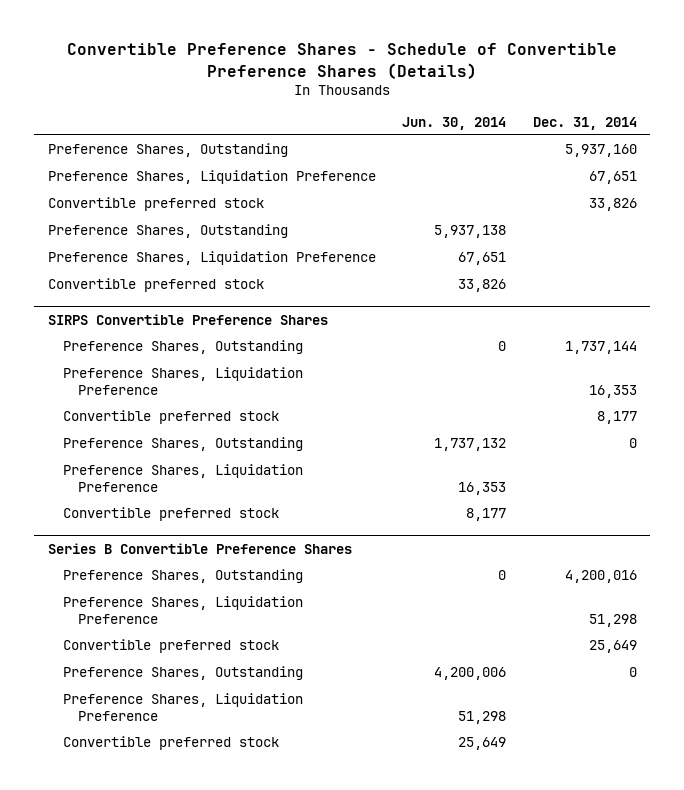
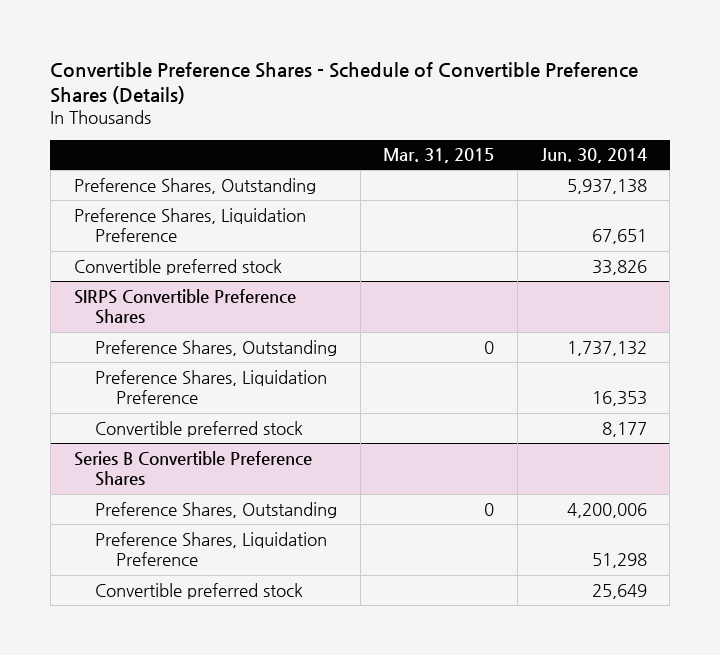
- | Jun. 30, 2014 | Dec. 31, 2014
+ | Mar. 31, 2015 | Jun. 30, 2014
- Preference Shares, Outstanding | | 5,937,160
- Preference Shares, Liquidation Preference | | 67,651
- Convertible preferred stock | | 33,826
@ SIRPS Convertible Preference Shares
- Preference Shares, Outstanding | 0 | 1,737,144
- Preference Shares, Liquidation Preference | | 16,353
- Convertible preferred stock | | 8,177
@ Series B Convertible Preference Shares
- Preference Shares, Outstanding | 0 | 4,200,016
- Preference Shares, Liquidation Preference | | 51,298
- Convertible preferred stock | | 25,649

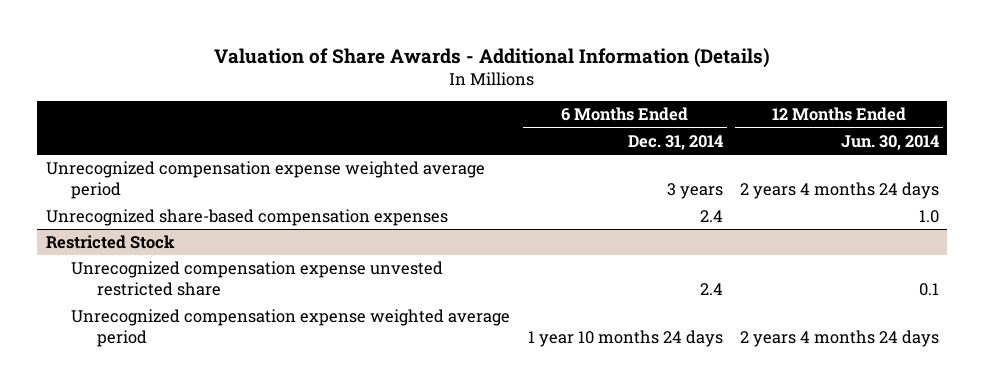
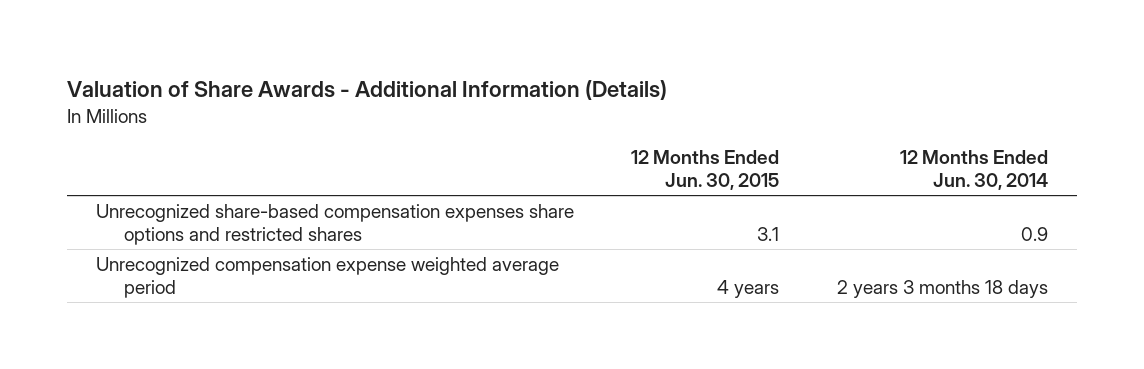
- | 6 Months Ended Dec. 31, 2014 | 12 Months Ended Jun. 30, 2014
+ | 12 Months Ended Jun. 30, 2015 | 12 Months Ended Jun. 30, 2014
- Unrecognized compensation expense weighted average period | 3 years | 2 years 4 months 24 days
- Unrecognized share-based compensation expenses | 2.4 | 1.0
- Restricted Stock
- Unrecognized compensation expense unvested restricted share | 2.4 | 0.1
- Unrecognized compensation expense weighted average period | 1 year 10 months 24 days | 2 years 4 months 24 days
+ Unrecognized share-based compensation expenses share options and restricted shares | 3.1 | 0.9
+ Unrecognized compensation expense weighted average period | 4 years | 2 years 3 months 18 days

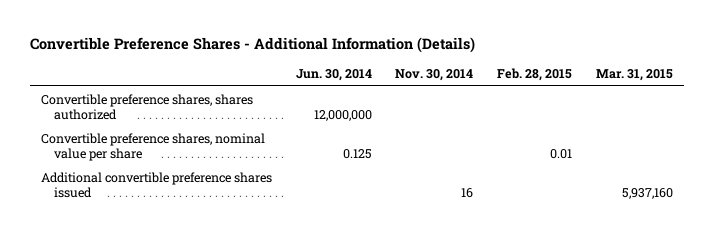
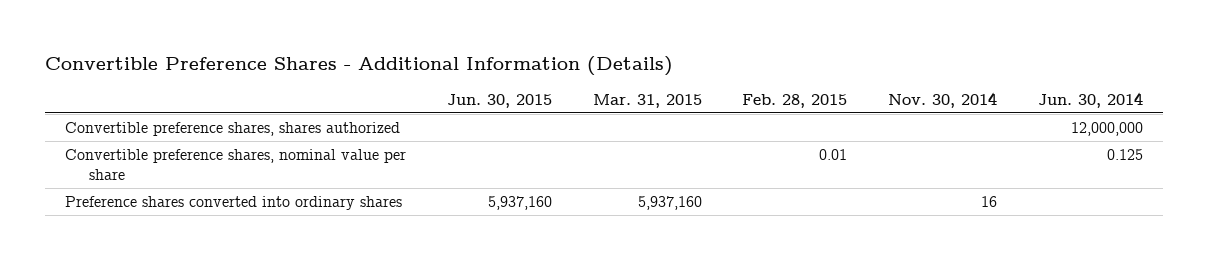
- | Jun. 30, 2014 | Nov. 30, 2014 | Feb. 28, 2015 | Mar. 31, 2015
+ | Jun. 30, 2015 | Mar. 31, 2015 | Feb. 28, 2015 | Nov. 30, 2014 | Jun. 30, 2014
- Additional convertible preference shares issued | | 16 | | 5,937,160
+ Preference shares converted into ordinary shares | 5,937,160 | 5,937,160 | | 16 |

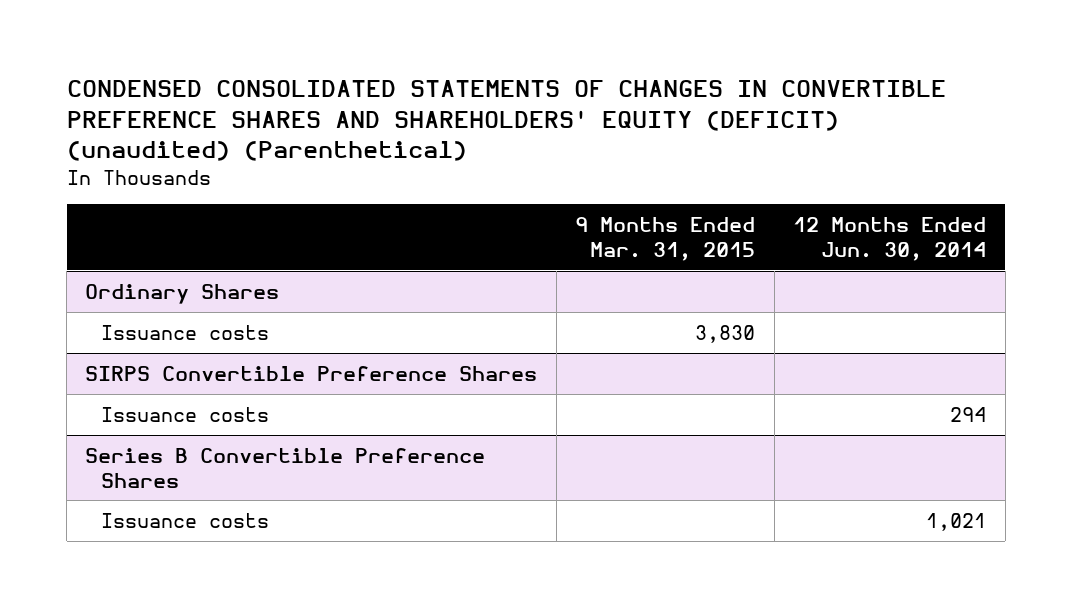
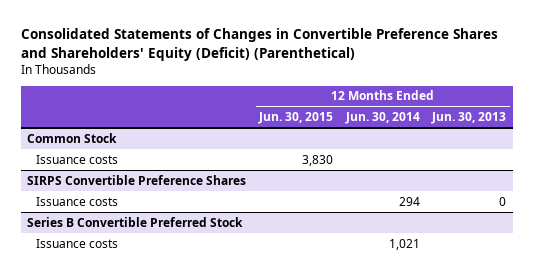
- CONDENSED CONSOLIDATED STATEMENTS OF CHANGES IN CONVERTIBLE PREFERENCE SHARES AND SHAREHOLDERS' EQUITY (DEFICIT) (unaudited) (Parenthetical)
+ Consolidated Statements of Changes in Convertible Preference Shares and Shareholders' Equity (Deficit) (Parenthetical)
- | 9 Months Ended Mar. 31, 2015 | 12 Months Ended Jun. 30, 2014
+ | 12 Months Ended Jun. 30, 2015 | 12 Months Ended Jun. 30, 2014 | 12 Months Ended Jun. 30, 2013
- Ordinary Shares
+ Common Stock
- Series B Convertible Preference Shares
+ Series B Convertible Preferred Stock

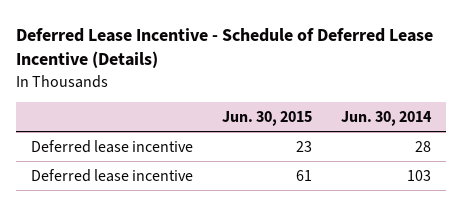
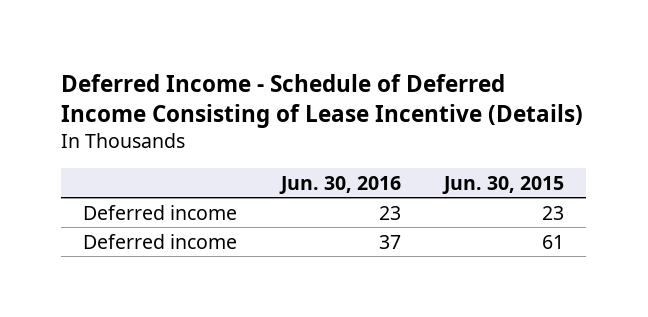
- Deferred Lease Incentive - Schedule of Deferred Lease Incentive (Details)
+ Deferred Income - Schedule of Deferred Income Consisting of Lease Incentive (Details)
- | Jun. 30, 2015 | Jun. 30, 2014
+ | Jun. 30, 2016 | Jun. 30, 2015
- Deferred lease incentive | 23 | 28
- Deferred lease incentive | 61 | 103
+ Deferred income | 23 | 23
+ Deferred income | 37 | 61

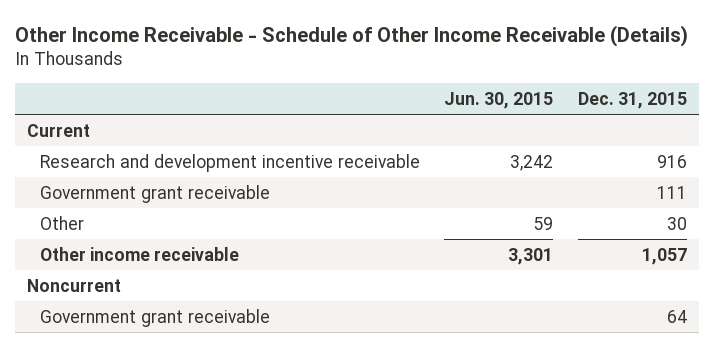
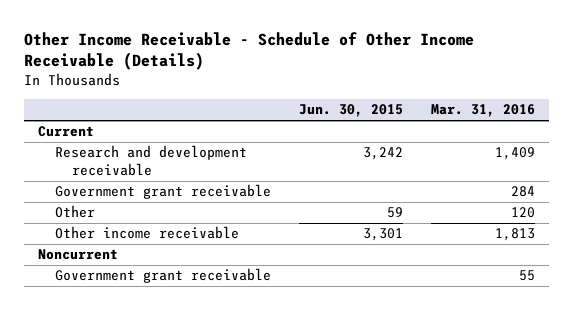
- | Jun. 30, 2015 | Dec. 31, 2015
+ | Jun. 30, 2015 | Mar. 31, 2016
- Research and development incentive receivable | 3,242 | 916
+ Research and development receivable | 3,242 | 1,409

